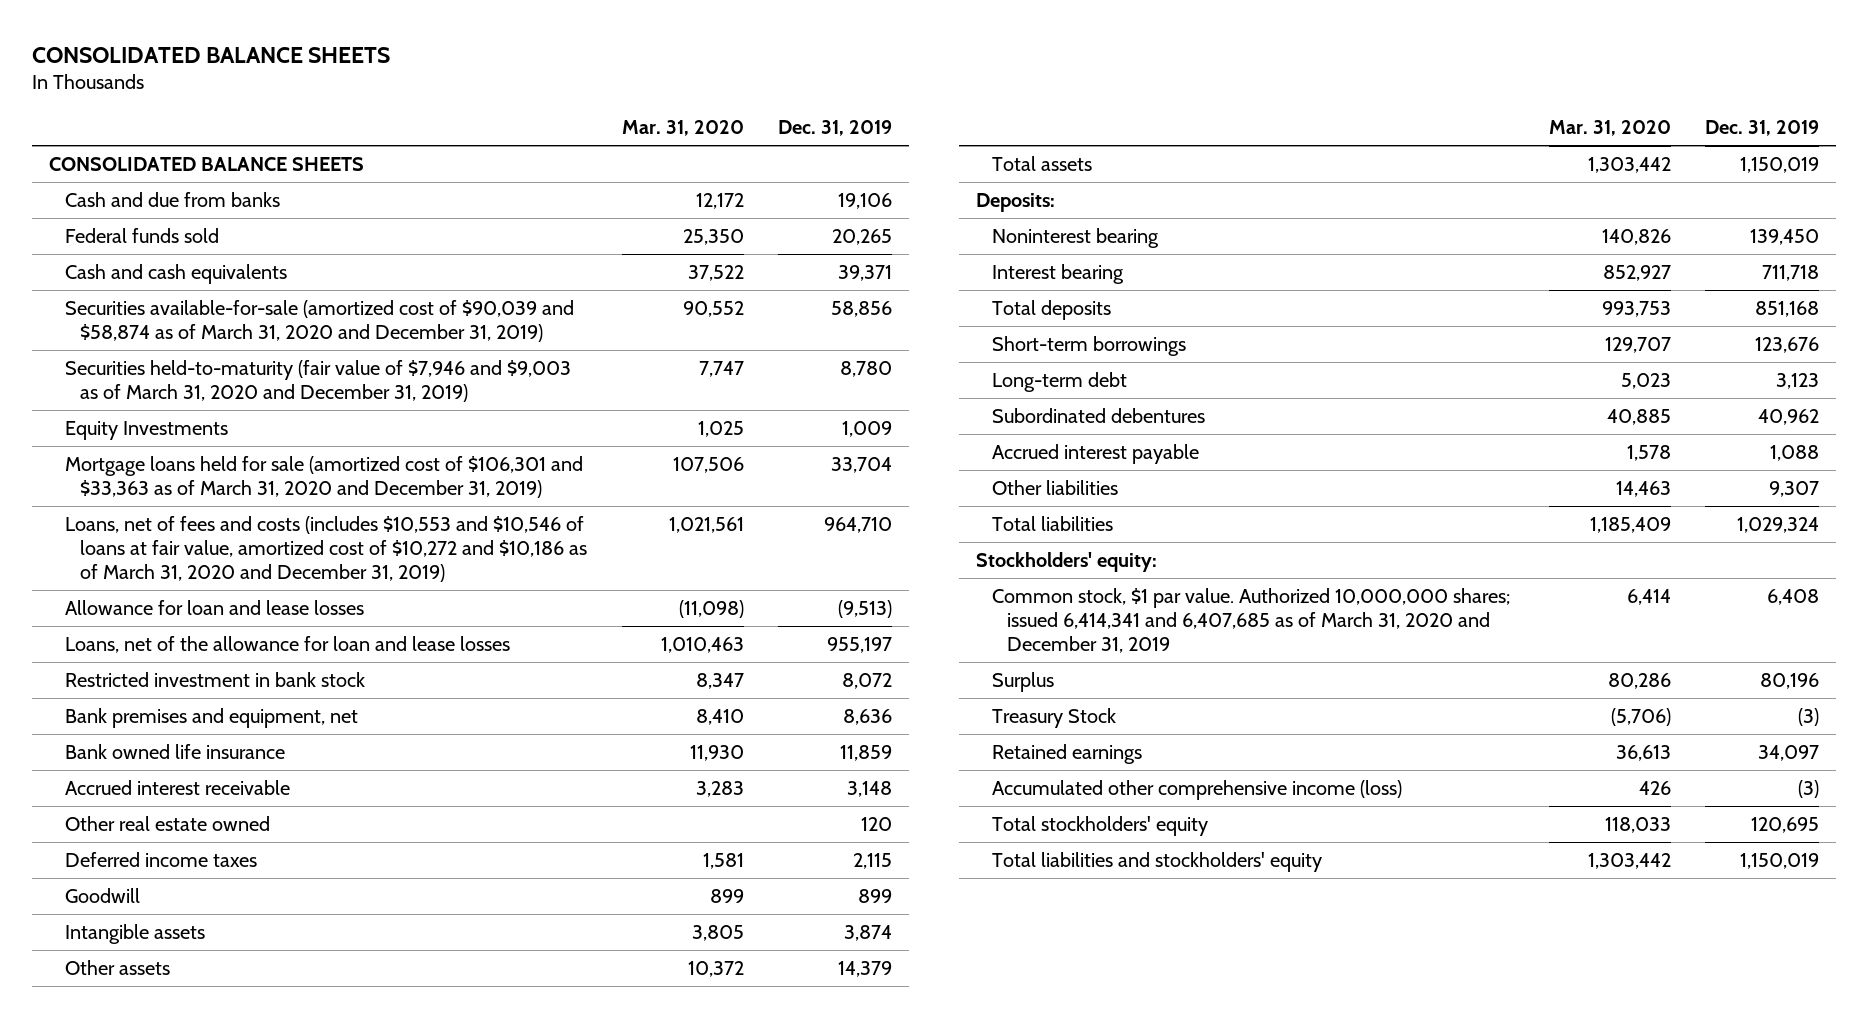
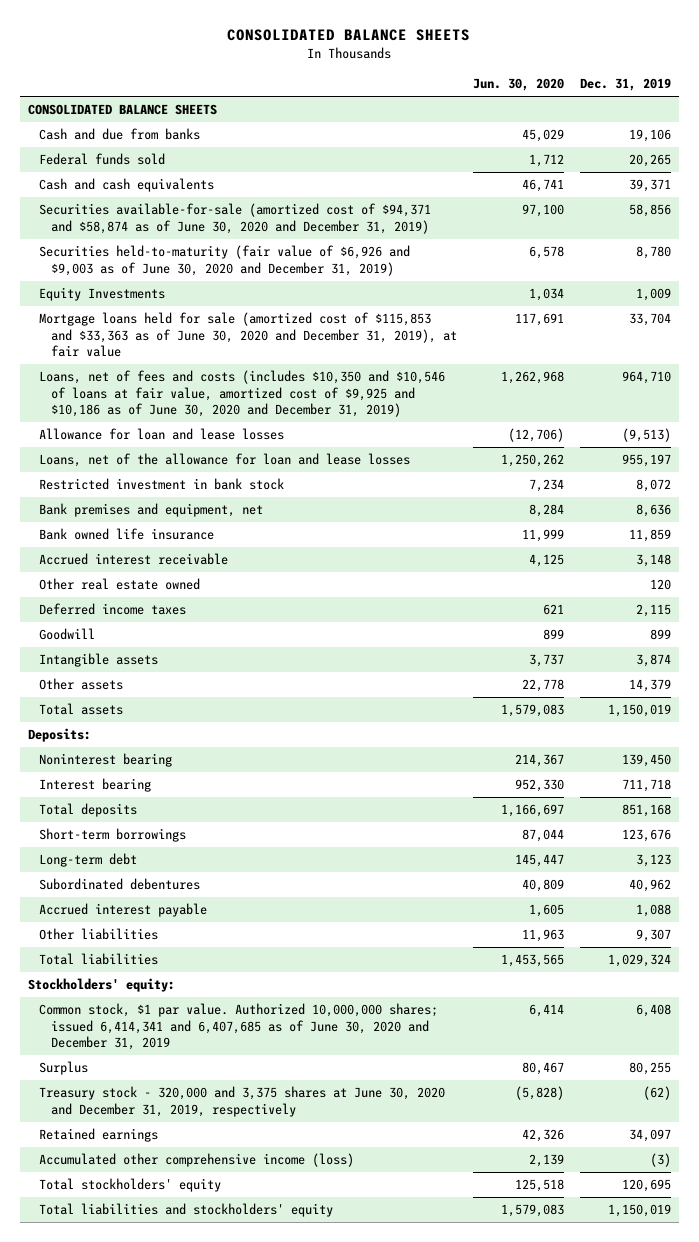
- | Mar. 31, 2020 | Dec. 31, 2019
+ | Jun. 30, 2020 | Dec. 31, 2019
- Securities available-for-sale (amortized cost of $90,039 and $58,874 as of March 31, 2020 and December 31, 2019) | 90,552 | 58,856
- Securities held-to-maturity (fair value of $7,946 and $9,003 as of March 31, 2020 and December 31, 2019) | 7,747 | 8,780
+ Securities available-for-sale (amortized cost of $94,371 and $58,874 as of June 30, 2020 and December 31, 2019) | 97,100 | 58,856
+ Securities held-to-maturity (fair value of $6,926 and $9,003 as of June 30, 2020 and December 31, 2019) | 6,578 | 8,780
- Mortgage loans held for sale (amortized cost of $106,301 and $33,363 as of March 31, 2020 and December 31, 2019) | 107,506 | 33,704
- Loans, net of fees and costs (includes $10,553 and $10,546 of loans at fair value, amortized cost of $10,272 and $10,186 as of March 31, 2020 and December 31, 2019) | 1,021,561 | 964,710
+ Mortgage loans held for sale (amortized cost of $115,853 and $33,363 as of June 30, 2020 and December 31, 2019), at fair value | 117,691 | 33,704
+ Loans, net of fees and costs (includes $10,350 and $10,546 of loans at fair value, amortized cost of $9,925 and $10,186 as of June 30, 2020 and December 31, 2019) | 1,262,968 | 964,710
- Common stock, $1 par value. Authorized 10,000,000 shares; issued 6,414,341 and 6,407,685 as of March 31, 2020 and December 31, 2019 | 6,414 | 6,408
- Surplus | 80,286 | 80,196
- Treasury Stock | (5,706) | (3)
+ Common stock, $1 par value. Authorized 10,000,000 shares; issued 6,414,341 and 6,407,685 as of June 30, 2020 and December 31, 2019 | 6,414 | 6,408
+ Surplus | 80,467 | 80,255
+ Treasury stock - 320,000 and 3,375 shares at June 30, 2020 and December 31, 2019, respectively | (5,828) | (62)

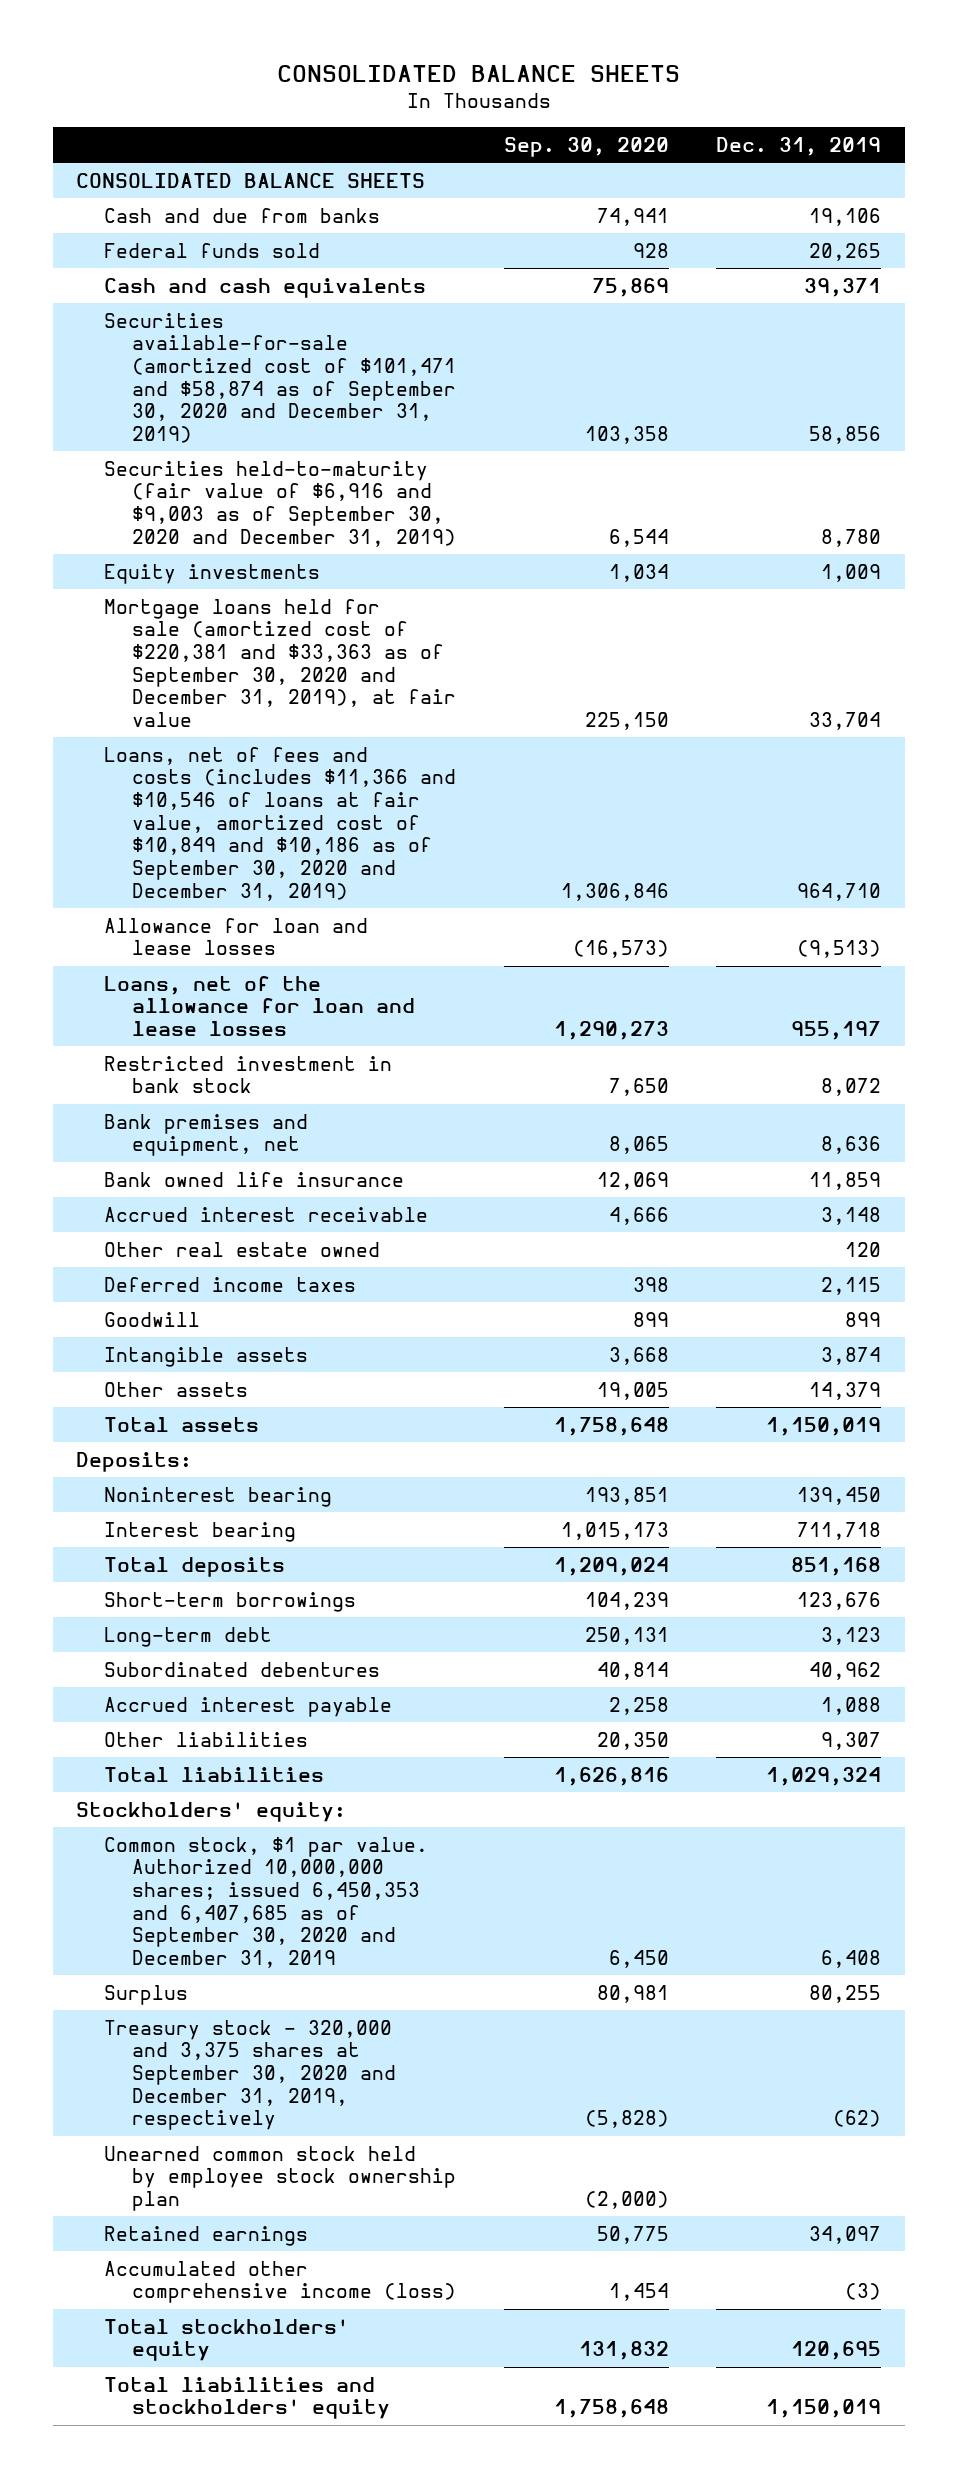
- | Jun. 30, 2020 | Dec. 31, 2019
+ | Sep. 30, 2020 | Dec. 31, 2019
- Securities available-for-sale (amortized cost of $94,371 and $58,874 as of June 30, 2020 and December 31, 2019) | 97,100 | 58,856
- Securities held-to-maturity (fair value of $6,926 and $9,003 as of June 30, 2020 and December 31, 2019) | 6,578 | 8,780
- Equity Investments | 1,034 | 1,009
- Mortgage loans held for sale (amortized cost of $115,853 and $33,363 as of June 30, 2020 and December 31, 2019), at fair value | 117,691 | 33,704
- Loans, net of fees and costs (includes $10,350 and $10,546 of loans at fair value, amortized cost of $9,925 and $10,186 as of June 30, 2020 and December 31, 2019) | 1,262,968 | 964,710
+ Securities available-for-sale (amortized cost of $101,471 and $58,874 as of September 30, 2020 and December 31, 2019) | 103,358 | 58,856
+ Securities held-to-maturity (fair value of $6,916 and $9,003 as of September 30, 2020 and December 31, 2019) | 6,544 | 8,780
+ Equity investments | 1,034 | 1,009
+ Mortgage loans held for sale (amortized cost of $220,381 and $33,363 as of September 30, 2020 and December 31, 2019), at fair value | 225,150 | 33,704
+ Loans, net of fees and costs (includes $11,366 and $10,546 of loans at fair value, amortized cost of $10,849 and $10,186 as of September 30, 2020 and December 31, 2019) | 1,306,846 | 964,710
- Common stock, $1 par value. Authorized 10,000,000 shares; issued 6,414,341 and 6,407,685 as of June 30, 2020 and December 31, 2019 | 6,414 | 6,408
+ Common stock, $1 par value. Authorized 10,000,000 shares; issued 6,450,353 and 6,407,685 as of September 30, 2020 and December 31, 2019 | 6,450 | 6,408
- Treasury stock - 320,000 and 3,375 shares at June 30, 2020 and December 31, 2019, respectively | (5,828) | (62)
+ Treasury stock - 320,000 and 3,375 shares at September 30, 2020 and December 31, 2019, respectively | (5,828) | (62)
+ Unearned common stock held by employee stock ownership plan | (2,000) |

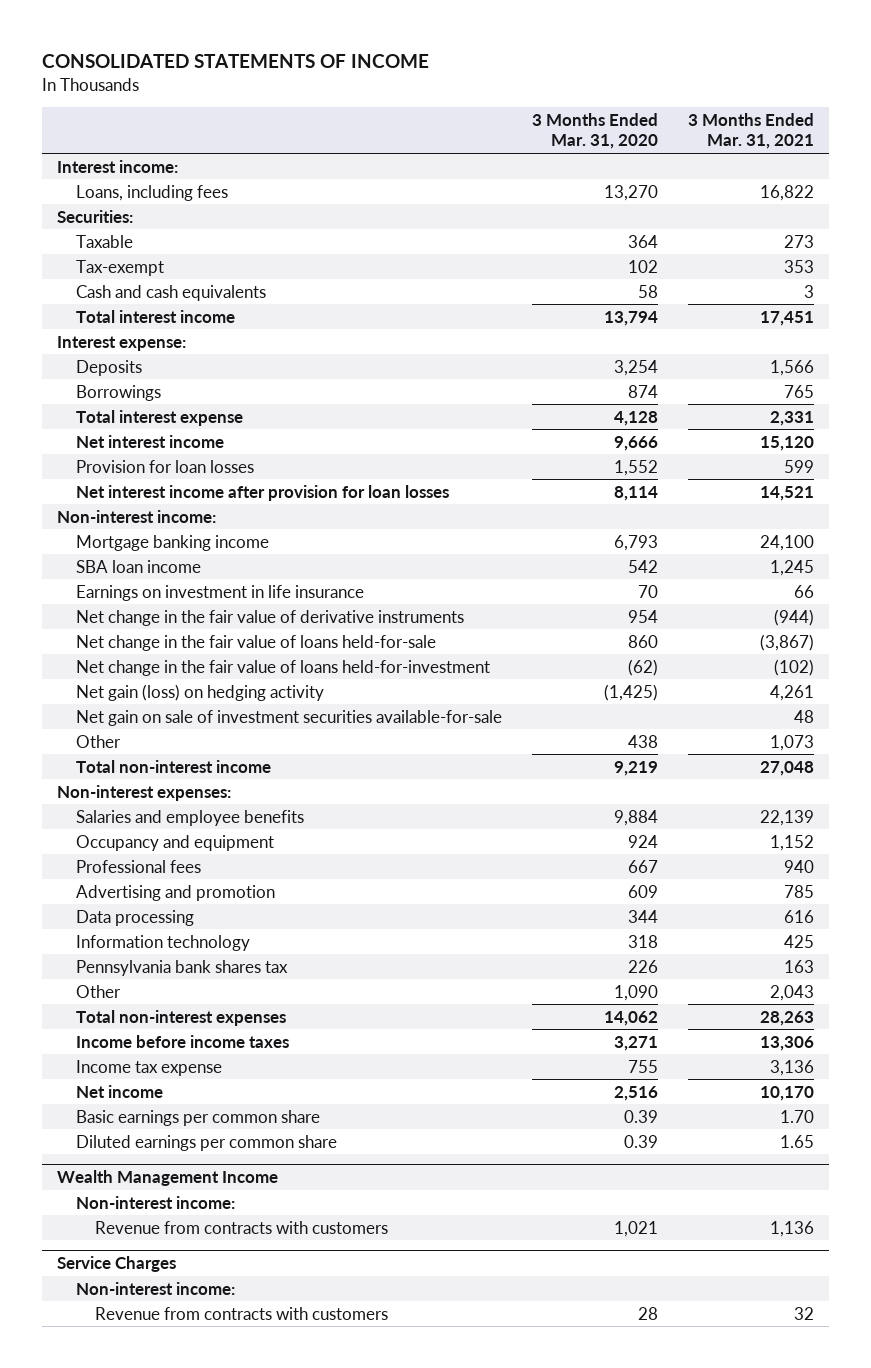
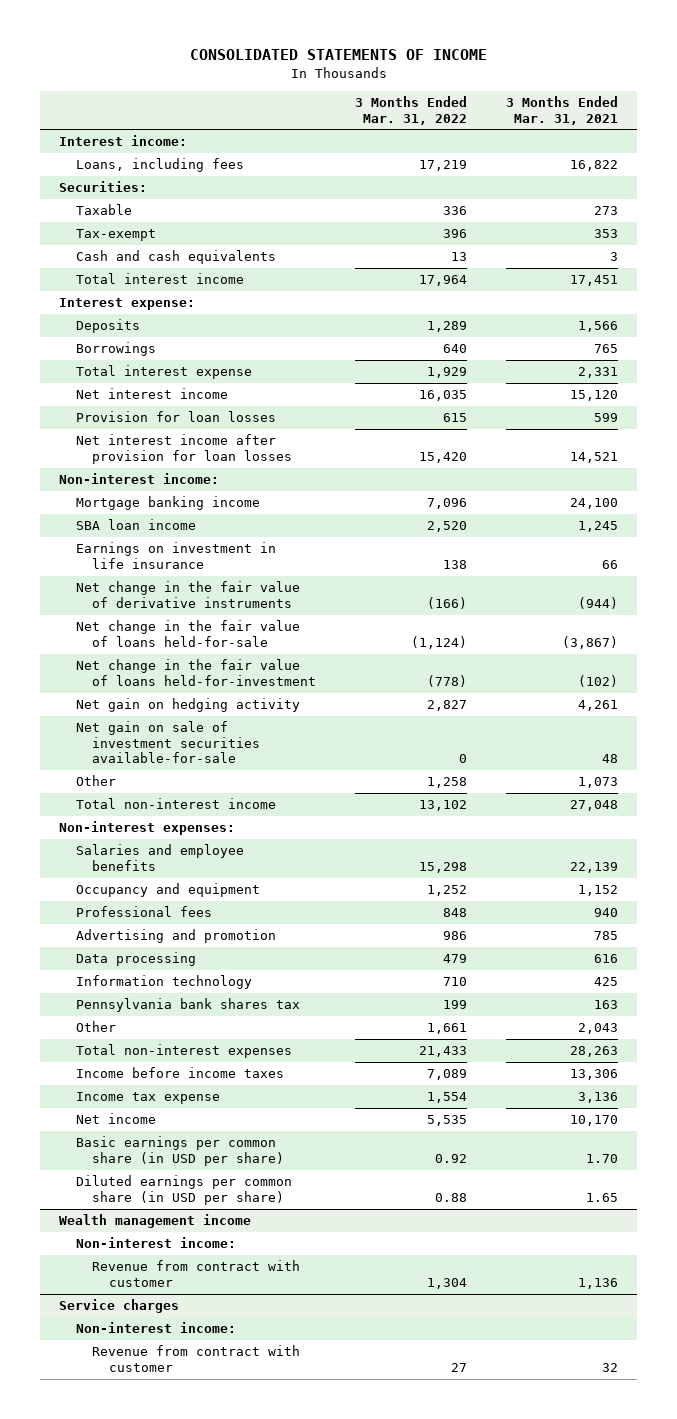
- | 3 Months Ended Mar. 31, 2020 | 3 Months Ended Mar. 31, 2021
+ | 3 Months Ended Mar. 31, 2022 | 3 Months Ended Mar. 31, 2021
- Net gain (loss) on hedging activity | (1,425) | 4,261
+ Net gain on hedging activity | 2,827 | 4,261
- Basic earnings per common share | 0.39 | 1.70
- Diluted earnings per common share | 0.39 | 1.65
- Wealth Management Income
+ Basic earnings per common share (in USD per share) | 0.92 | 1.70
+ Diluted earnings per common share (in USD per share) | 0.88 | 1.65
+ Wealth management income
- Revenue from contracts with customers | 1,021 | 1,136
- Service Charges
+ Revenue from contract with customer | 1,304 | 1,136
+ Service charges
- Revenue from contracts with customers | 28 | 32
+ Revenue from contract with customer | 27 | 32

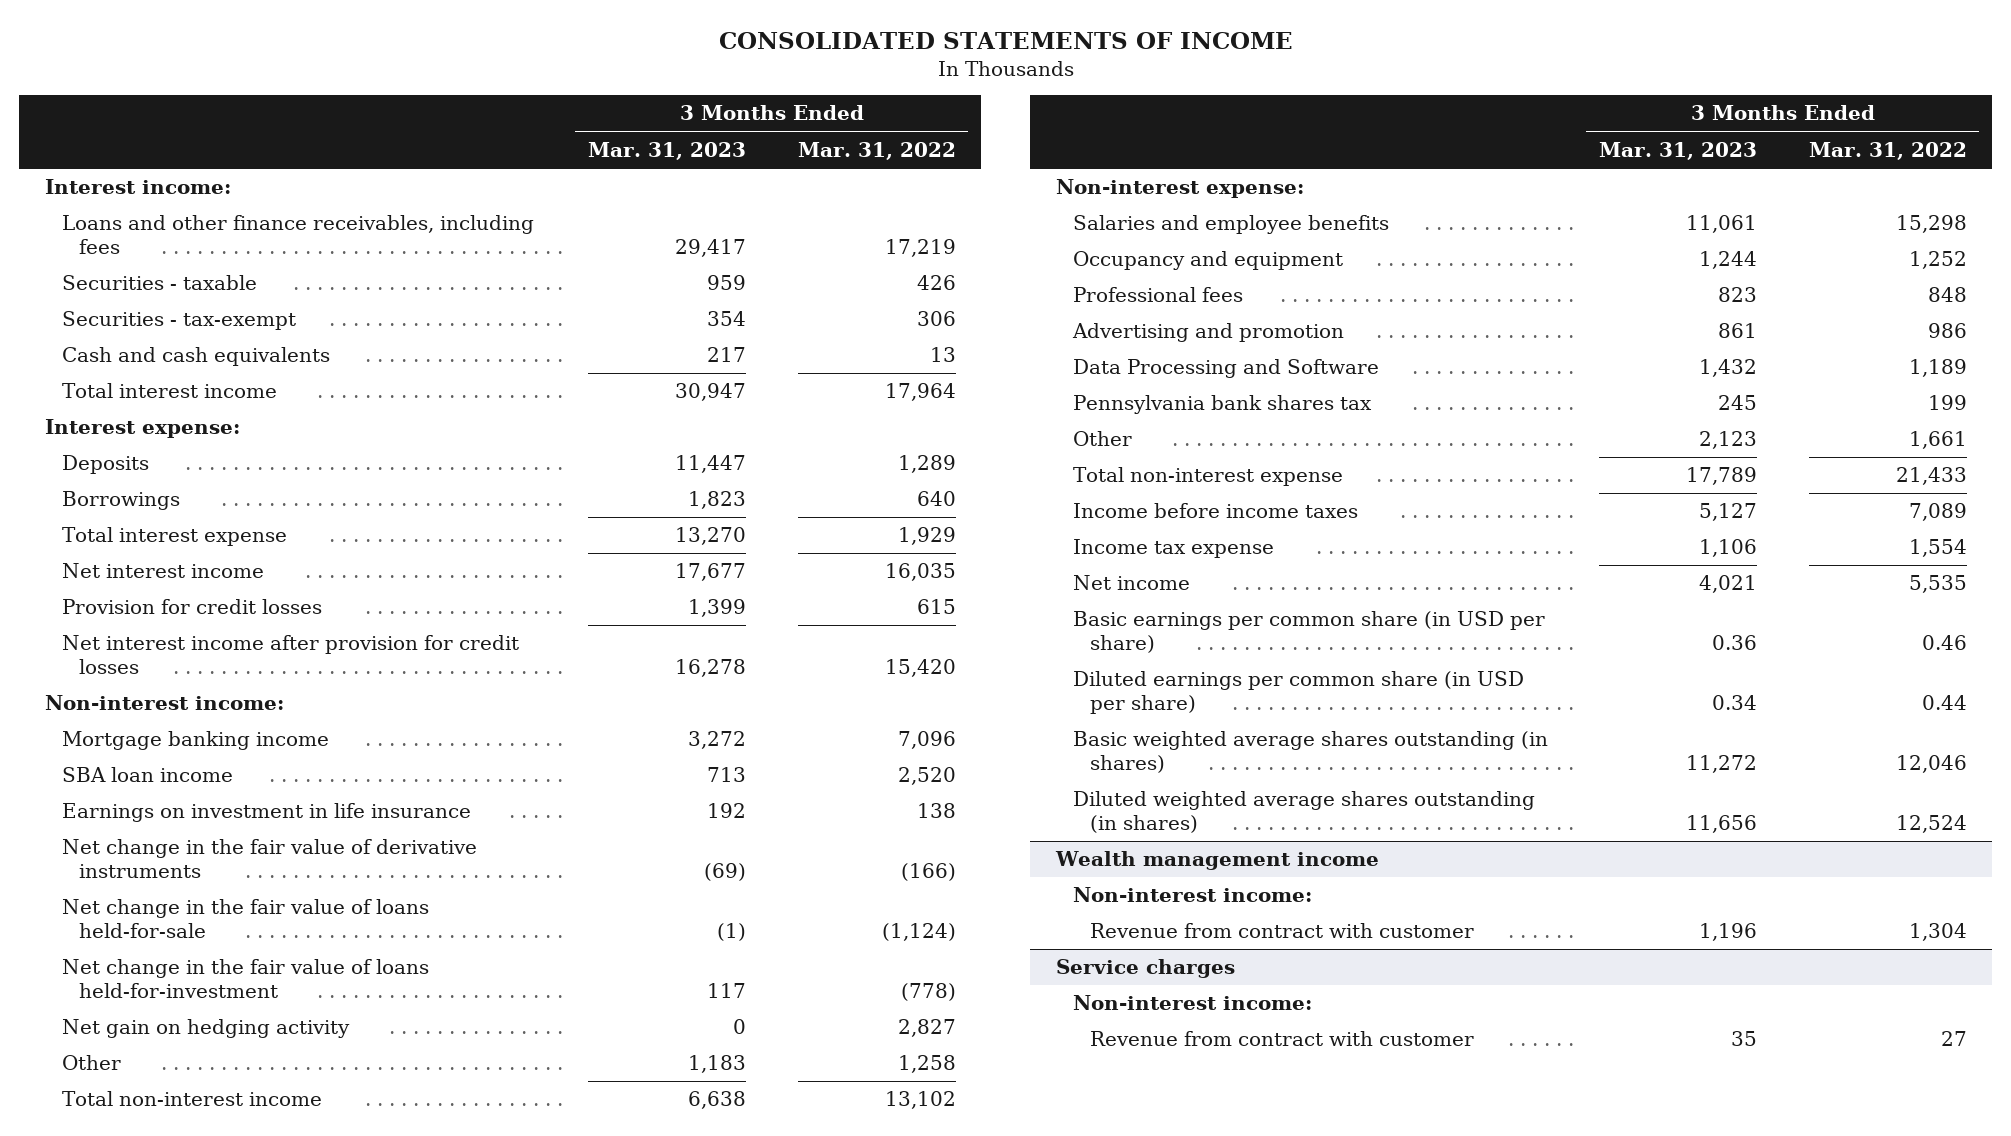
- | 3 Months Ended Mar. 31, 2022 | 3 Months Ended Mar. 31, 2021
+ | 3 Months Ended Mar. 31, 2023 | 3 Months Ended Mar. 31, 2022
- Loans, including fees | 17,219 | 16,822
- Securities:
- Taxable | 336 | 273
- Tax-exempt | 396 | 353
+ Loans and other finance receivables, including fees | 29,417 | 17,219
+ Securities - taxable | 959 | 426
+ Securities - tax-exempt | 354 | 306
- Provision for loan losses | 615 | 599
- Net interest income after provision for loan losses | 15,420 | 14,521
+ Provision for credit losses | 1,399 | 615
+ Net interest income after provision for credit losses | 16,278 | 15,420
- Net gain on sale of investment securities available-for-sale | 0 | 48
- Non-interest expenses:
+ Non-interest expense:
- Data processing | 479 | 616
- Information technology | 710 | 425
+ Data Processing and Software | 1,432 | 1,189
- Total non-interest expenses | 21,433 | 28,263
+ Total non-interest expense | 17,789 | 21,433
- Basic earnings per common share (in USD per share) | 0.92 | 1.70
- Diluted earnings per common share (in USD per share) | 0.88 | 1.65
+ Basic earnings per common share (in USD per share) | 0.36 | 0.46
+ Diluted earnings per common share (in USD per share) | 0.34 | 0.44
+ Basic weighted average shares outstanding (in shares) | 11,272 | 12,046
+ Diluted weighted average shares outstanding (in shares) | 11,656 | 12,524

